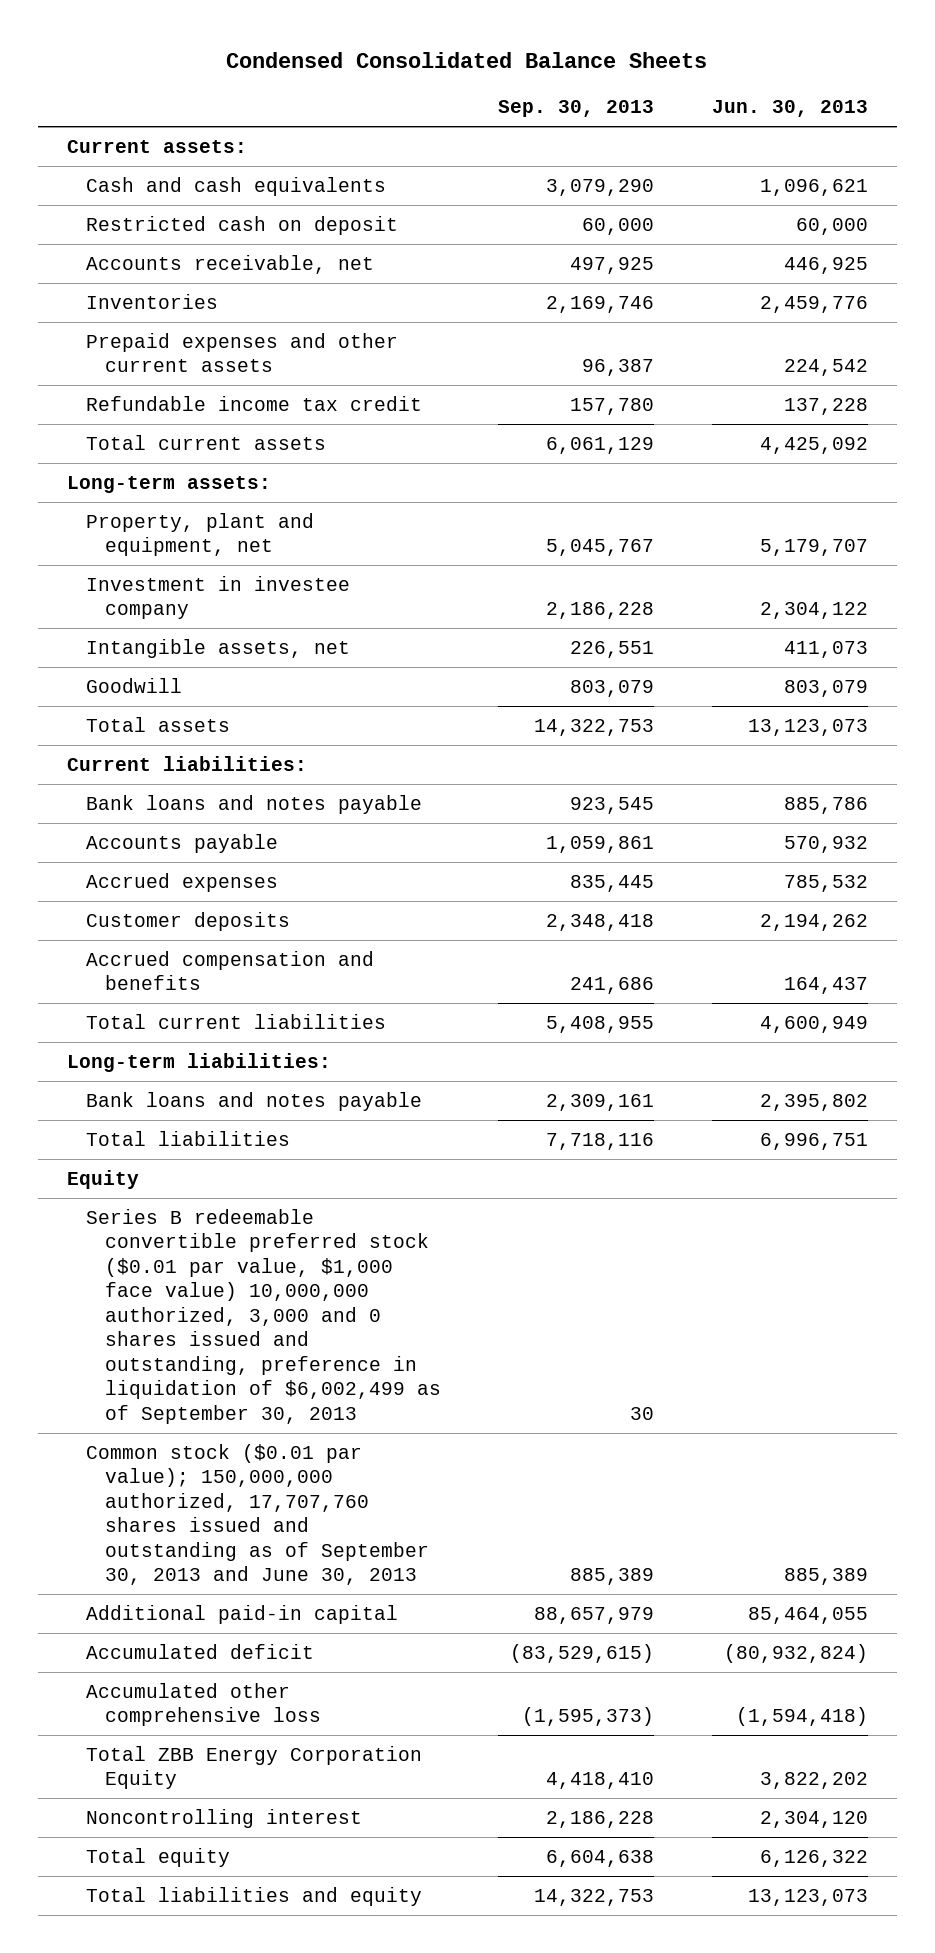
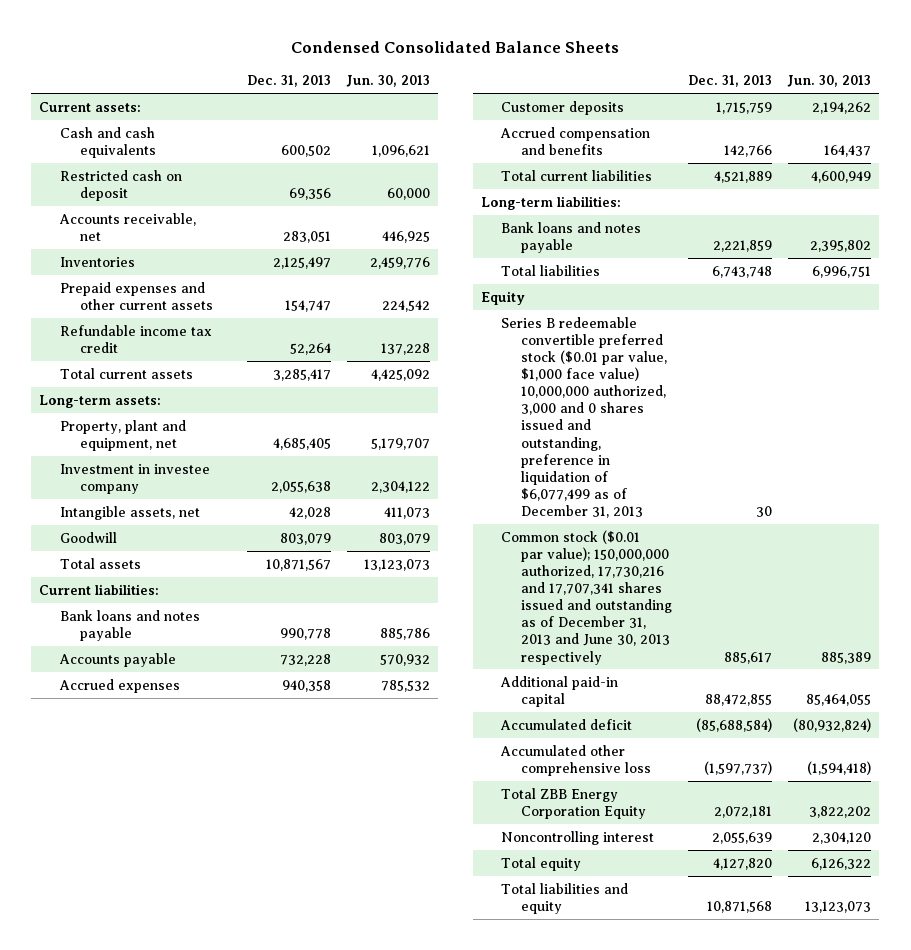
- | Sep. 30, 2013 | Jun. 30, 2013
+ | Dec. 31, 2013 | Jun. 30, 2013
- Series B redeemable convertible preferred stock ($0.01 par value, $1,000 face value) 10,000,000 authorized, 3,000 and 0 shares issued and outstanding, preference in liquidation of $6,002,499 as of September 30, 2013 | 30 |
- Common stock ($0.01 par value); 150,000,000 authorized, 17,707,760 shares issued and outstanding as of September 30, 2013 and June 30, 2013 | 885,389 | 885,389
+ Series B redeemable convertible preferred stock ($0.01 par value, $1,000 face value) 10,000,000 authorized, 3,000 and 0 shares issued and outstanding, preference in liquidation of $6,077,499 as of December 31, 2013 | 30 |
+ Common stock ($0.01 par value); 150,000,000 authorized, 17,730,216 and 17,707,341 shares issued and outstanding as of December 31, 2013 and June 30, 2013 respectively | 885,617 | 885,389

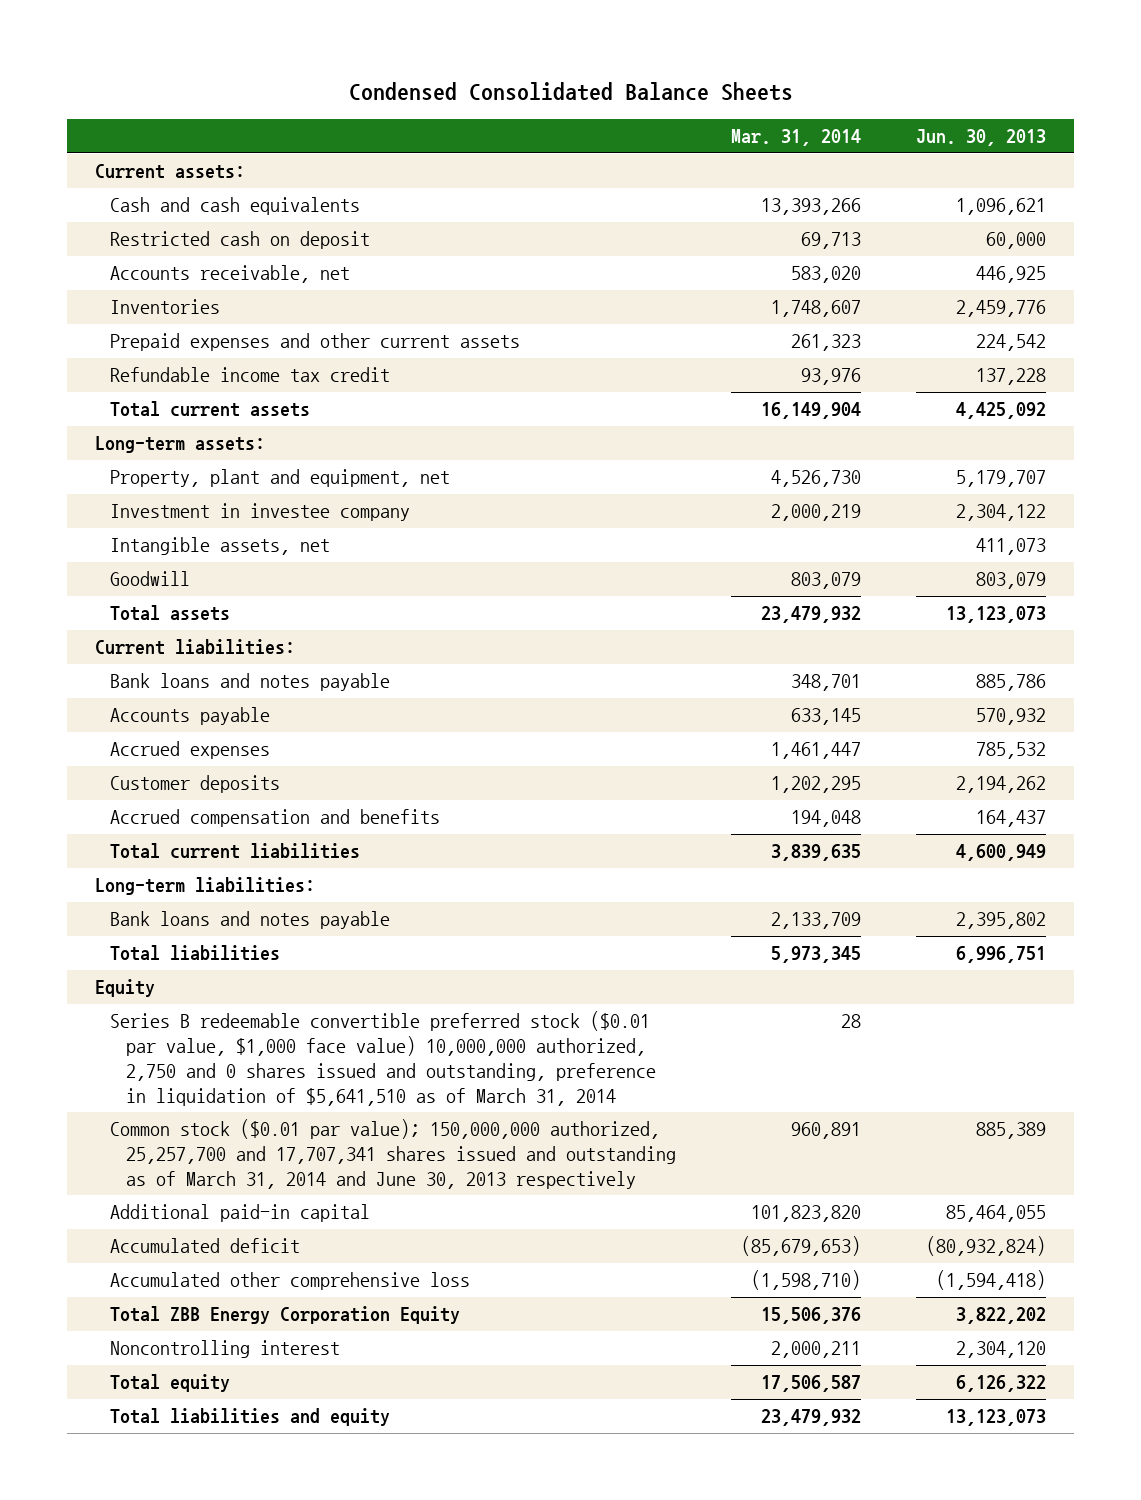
- | Dec. 31, 2013 | Jun. 30, 2013
+ | Mar. 31, 2014 | Jun. 30, 2013
- Series B redeemable convertible preferred stock ($0.01 par value, $1,000 face value) 10,000,000 authorized, 3,000 and 0 shares issued and outstanding, preference in liquidation of $6,077,499 as of December 31, 2013 | 30 |
- Common stock ($0.01 par value); 150,000,000 authorized, 17,730,216 and 17,707,341 shares issued and outstanding as of December 31, 2013 and June 30, 2013 respectively | 885,617 | 885,389
+ Series B redeemable convertible preferred stock ($0.01 par value, $1,000 face value) 10,000,000 authorized, 2,750 and 0 shares issued and outstanding, preference in liquidation of $5,641,510 as of March 31, 2014 | 28 |
+ Common stock ($0.01 par value); 150,000,000 authorized, 25,257,700 and 17,707,341 shares issued and outstanding as of March 31, 2014 and June 30, 2013 respectively | 960,891 | 885,389

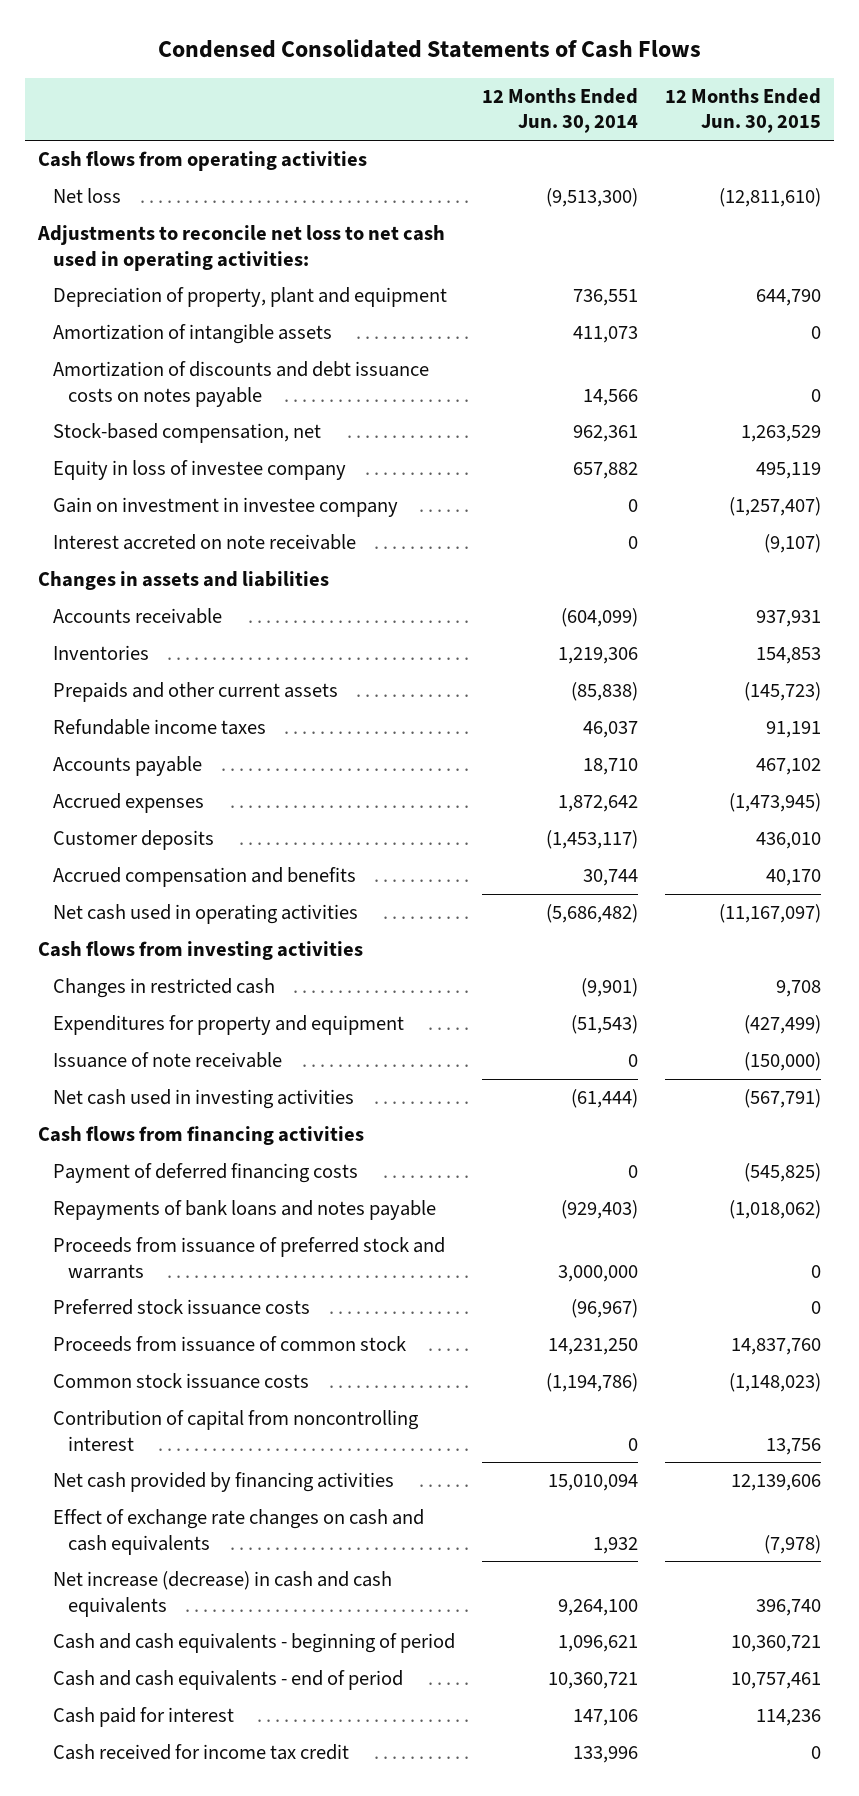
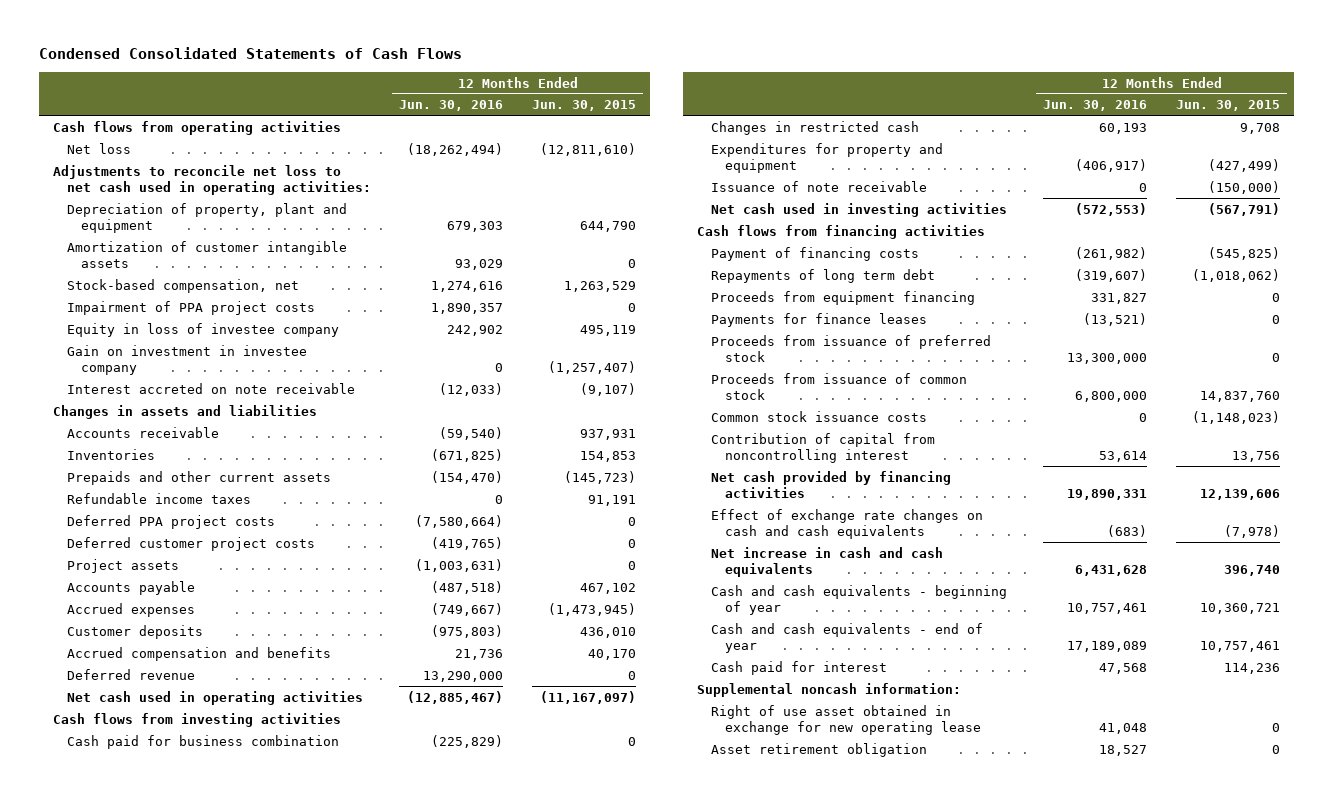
- | 12 Months Ended Jun. 30, 2014 | 12 Months Ended Jun. 30, 2015
+ | 12 Months Ended Jun. 30, 2016 | 12 Months Ended Jun. 30, 2015
- Amortization of intangible assets | 411,073 | 0
- Amortization of discounts and debt issuance costs on notes payable | 14,566 | 0
+ Amortization of customer intangible assets | 93,029 | 0
+ Impairment of PPA project costs | 1,890,357 | 0
+ Deferred PPA project costs | (7,580,664) | 0
+ Deferred customer project costs | (419,765) | 0
+ Project assets | (1,003,631) | 0
+ Deferred revenue | 13,290,000 | 0
+ Cash paid for business combination | (225,829) | 0
- Payment of deferred financing costs | 0 | (545,825)
- Repayments of bank loans and notes payable | (929,403) | (1,018,062)
- Proceeds from issuance of preferred stock and warrants | 3,000,000 | 0
- Preferred stock issuance costs | (96,967) | 0
+ Payment of financing costs | (261,982) | (545,825)
+ Repayments of long term debt | (319,607) | (1,018,062)
+ Proceeds from equipment financing | 331,827 | 0
+ Payments for finance leases | (13,521) | 0
+ Proceeds from issuance of preferred stock | 13,300,000 | 0
- Net increase (decrease) in cash and cash equivalents | 9,264,100 | 396,740
- Cash and cash equivalents - beginning of period | 1,096,621 | 10,360,721
- Cash and cash equivalents - end of period | 10,360,721 | 10,757,461
+ Net increase in cash and cash equivalents | 6,431,628 | 396,740
+ Cash and cash equivalents - beginning of year | 10,757,461 | 10,360,721
+ Cash and cash equivalents - end of year | 17,189,089 | 10,757,461
- Cash received for income tax credit | 133,996 | 0
+ Supplemental noncash information:
+ Right of use asset obtained in exchange for new operating lease | 41,048 | 0
+ Asset retirement obligation | 18,527 | 0

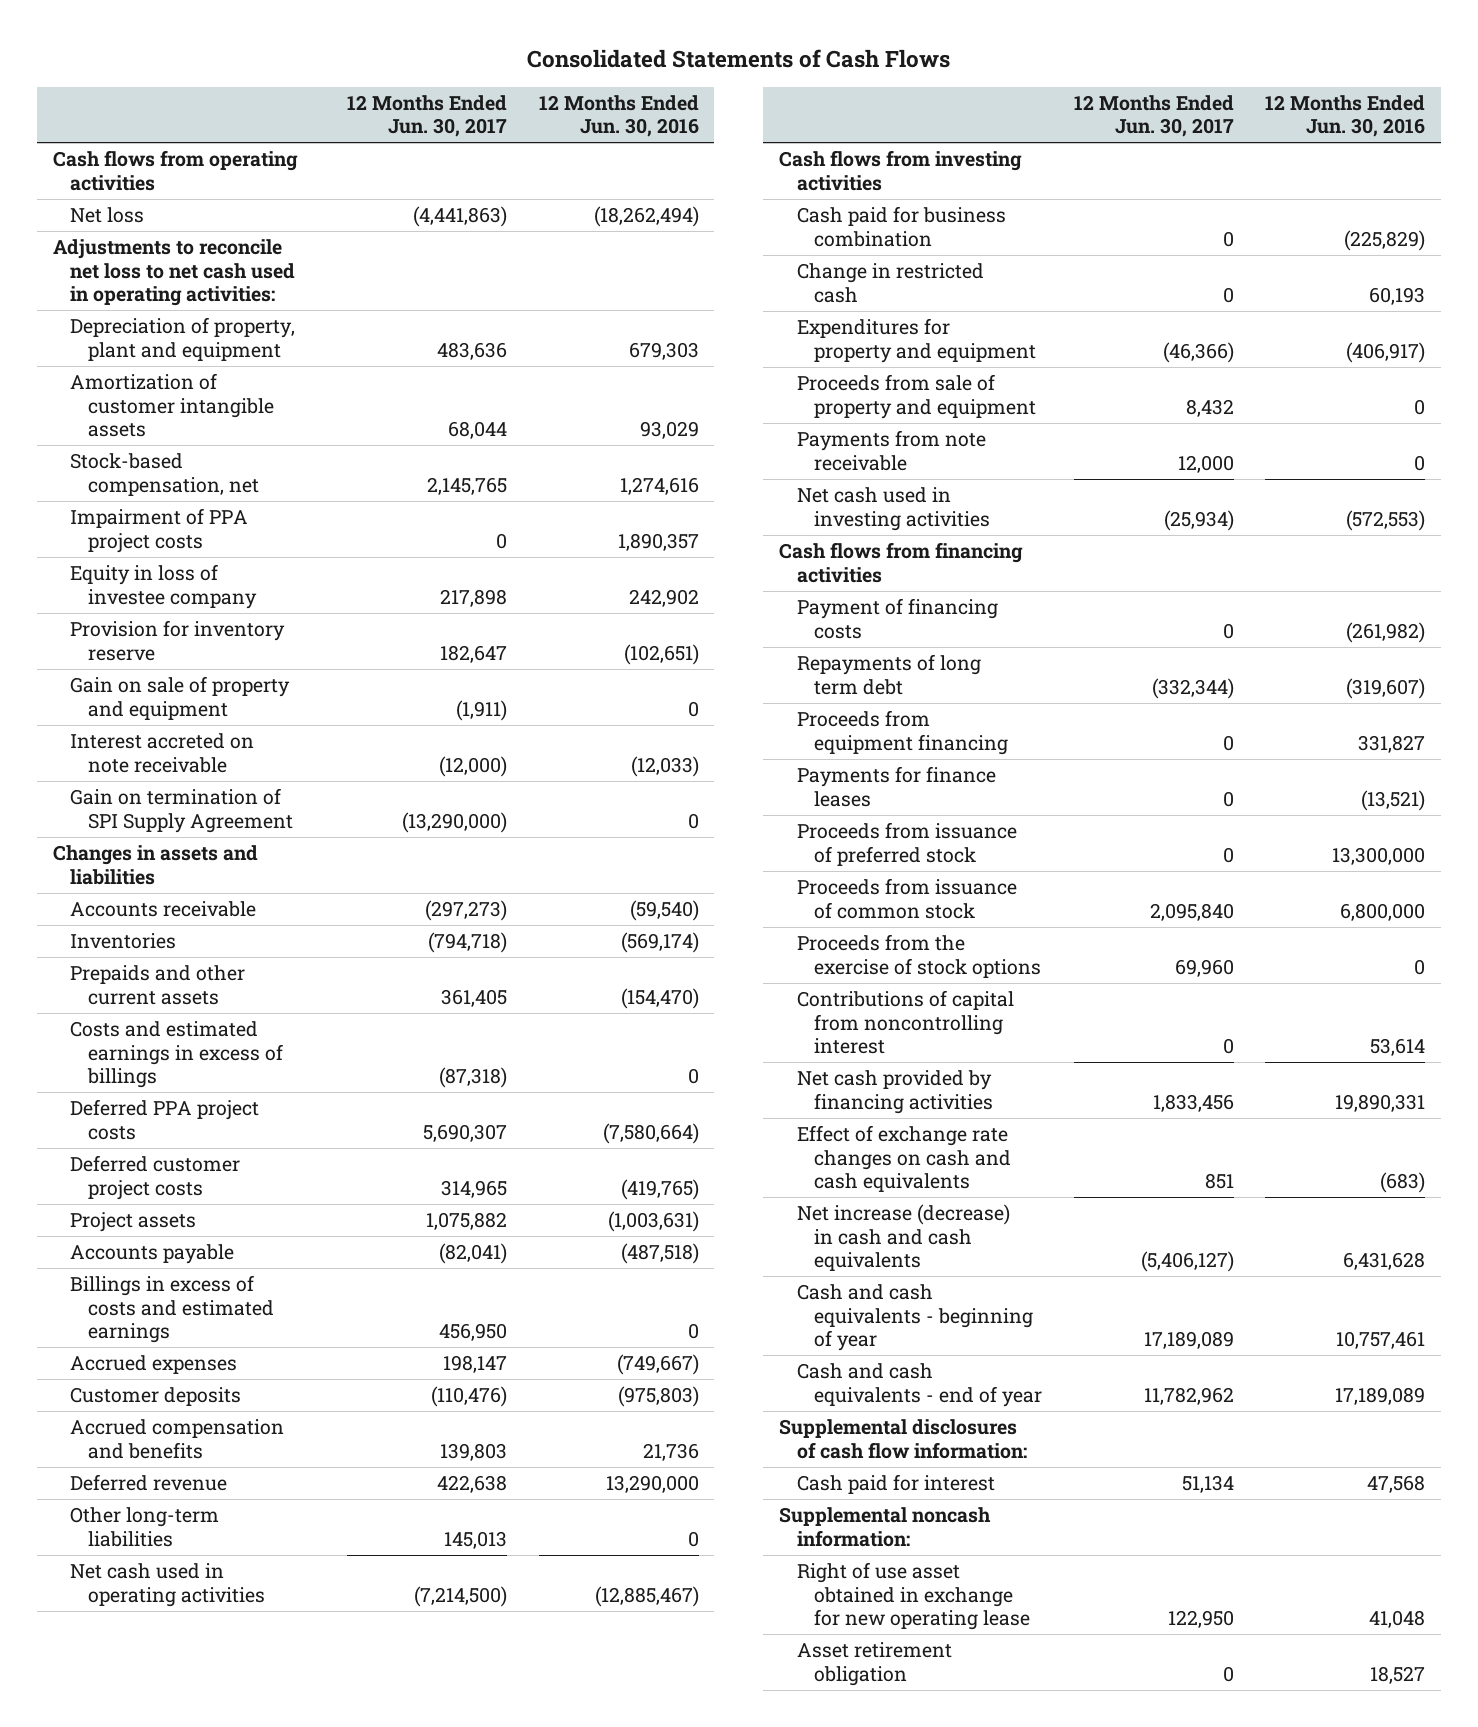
- Condensed Consolidated Statements of Cash Flows
+ Consolidated Statements of Cash Flows
- | 12 Months Ended Jun. 30, 2016 | 12 Months Ended Jun. 30, 2015
+ | 12 Months Ended Jun. 30, 2017 | 12 Months Ended Jun. 30, 2016
- Gain on investment in investee company | 0 | (1,257,407)
+ Provision for inventory reserve | 182,647 | (102,651)
+ Gain on sale of property and equipment | (1,911) | 0
+ Gain on termination of SPI Supply Agreement | (13,290,000) | 0
- Inventories | (671,825) | 154,853
+ Inventories | (794,718) | (569,174)
- Refundable income taxes | 0 | 91,191
+ Costs and estimated earnings in excess of billings | (87,318) | 0
+ Billings in excess of costs and estimated earnings | 456,950 | 0
+ Other long-term liabilities | 145,013 | 0
- Changes in restricted cash | 60,193 | 9,708
+ Change in restricted cash | 0 | 60,193
- Issuance of note receivable | 0 | (150,000)
+ Proceeds from sale of property and equipment | 8,432 | 0
+ Payments from note receivable | 12,000 | 0
- Common stock issuance costs | 0 | (1,148,023)
- Contribution of capital from noncontrolling interest | 53,614 | 13,756
+ Proceeds from the exercise of stock options | 69,960 | 0
+ Contributions of capital from noncontrolling interest | 0 | 53,614
- Net increase in cash and cash equivalents | 6,431,628 | 396,740
+ Net increase (decrease) in cash and cash equivalents | (5,406,127) | 6,431,628
+ Supplemental disclosures of cash flow information:

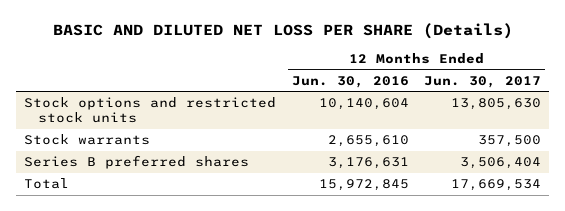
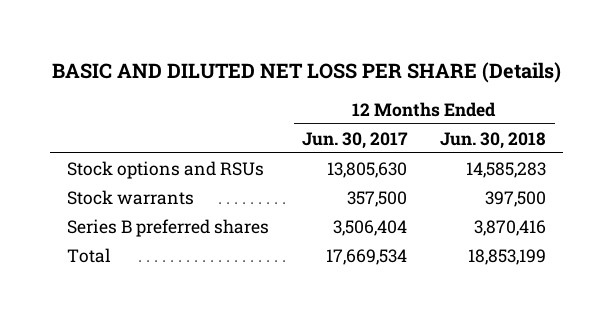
- | 12 Months Ended Jun. 30, 2016 | 12 Months Ended Jun. 30, 2017
+ | 12 Months Ended Jun. 30, 2017 | 12 Months Ended Jun. 30, 2018
- Stock options and restricted stock units | 10,140,604 | 13,805,630
+ Stock options and RSUs | 13,805,630 | 14,585,283

